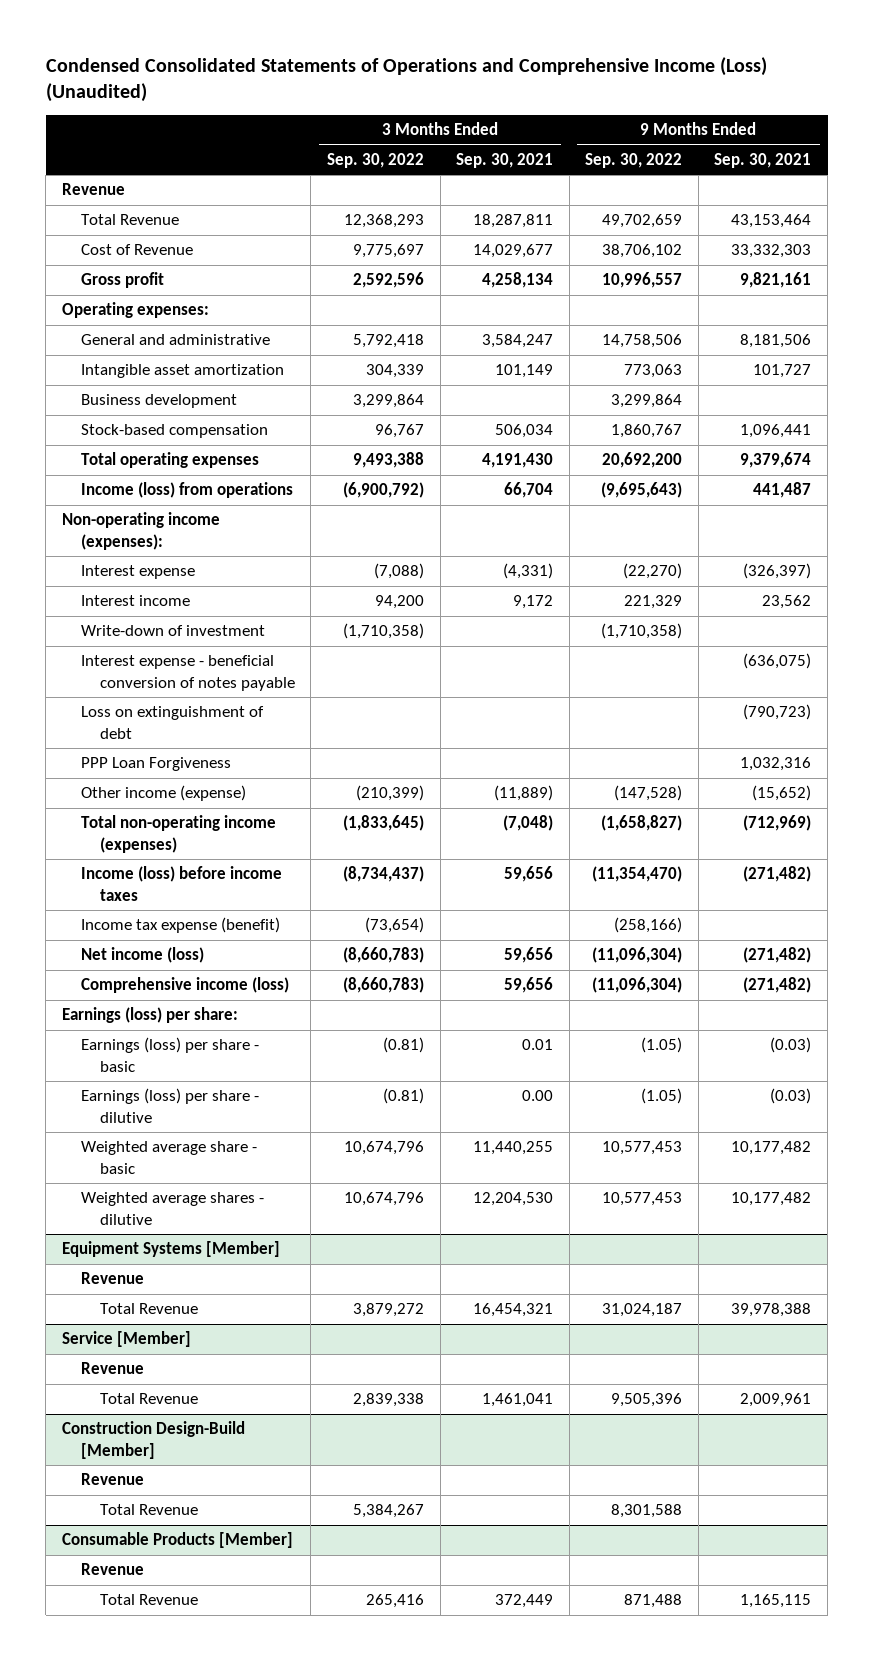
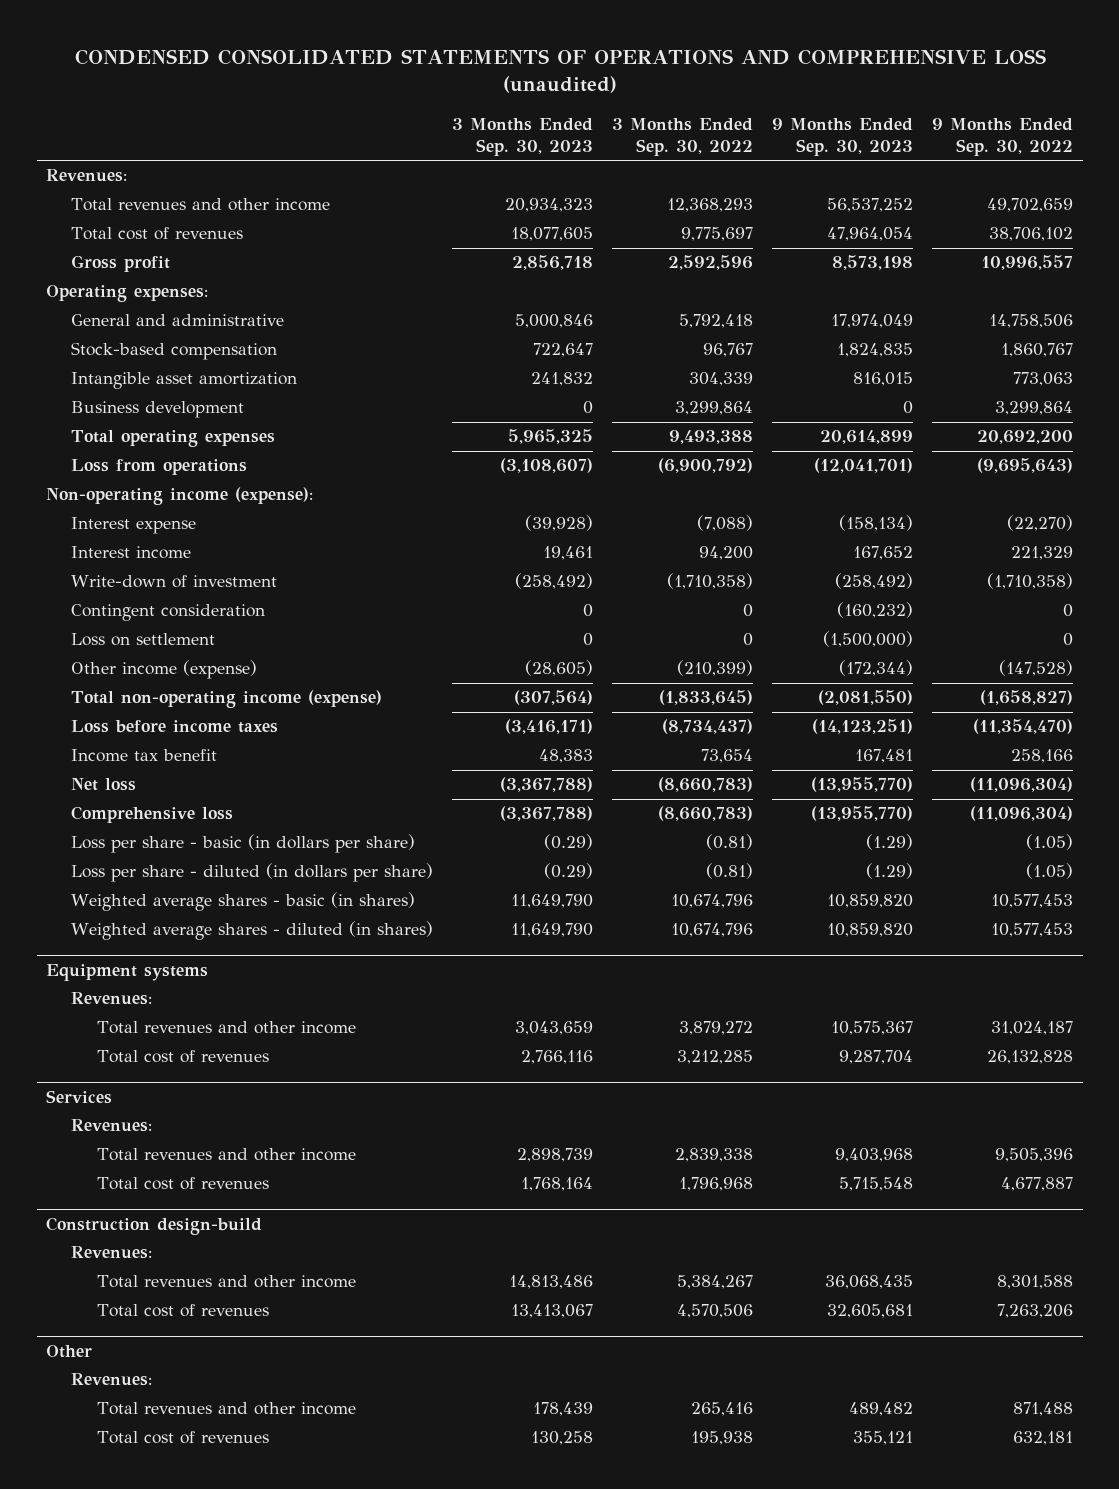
- Condensed Consolidated Statements of Operations and Comprehensive Income (Loss) (Unaudited)
+ CONDENSED CONSOLIDATED STATEMENTS OF OPERATIONS AND COMPREHENSIVE LOSS (unaudited)
- | 3 Months Ended Sep. 30, 2022 | 3 Months Ended Sep. 30, 2021 | 9 Months Ended Sep. 30, 2022 | 9 Months Ended Sep. 30, 2021
+ | 3 Months Ended Sep. 30, 2023 | 3 Months Ended Sep. 30, 2022 | 9 Months Ended Sep. 30, 2023 | 9 Months Ended Sep. 30, 2022
- Revenue
- Total Revenue | 12,368,293 | 18,287,811 | 49,702,659 | 43,153,464
- Cost of Revenue | 9,775,697 | 14,029,677 | 38,706,102 | 33,332,303
+ Revenues:
+ Total revenues and other income | 20,934,323 | 12,368,293 | 56,537,252 | 49,702,659
+ Total cost of revenues | 18,077,605 | 9,775,697 | 47,964,054 | 38,706,102
moved up: Stock-based compensation | 722,647 | 96,767 | 1,824,835 | 1,860,767
- Income (loss) from operations | (6,900,792) | 66,704 | (9,695,643) | 441,487
- Non-operating income (expenses):
+ Loss from operations | (3,108,607) | (6,900,792) | (12,041,701) | (9,695,643)
+ Non-operating income (expense):
- Interest expense - beneficial conversion of notes payable | | | | (636,075)
- Loss on extinguishment of debt | | | | (790,723)
- PPP Loan Forgiveness | | | | 1,032,316
+ Contingent consideration | 0 | 0 | (160,232) | 0
+ Loss on settlement | 0 | 0 | (1,500,000) | 0
- Total non-operating income (expenses) | (1,833,645) | (7,048) | (1,658,827) | (712,969)
- Income (loss) before income taxes | (8,734,437) | 59,656 | (11,354,470) | (271,482)
- Income tax expense (benefit) | (73,654) | | (258,166) |
- Net income (loss) | (8,660,783) | 59,656 | (11,096,304) | (271,482)
- Comprehensive income (loss) | (8,660,783) | 59,656 | (11,096,304) | (271,482)
- Earnings (loss) per share:
- Earnings (loss) per share - basic | (0.81) | 0.01 | (1.05) | (0.03)
- Earnings (loss) per share - dilutive | (0.81) | 0.00 | (1.05) | (0.03)
- Weighted average share - basic | 10,674,796 | 11,440,255 | 10,577,453 | 10,177,482
- Weighted average shares - dilutive | 10,674,796 | 12,204,530 | 10,577,453 | 10,177,482
- Equipment Systems [Member]
- Revenue
- Total Revenue | 3,879,272 | 16,454,321 | 31,024,187 | 39,978,388
- Service [Member]
- Revenue
- Total Revenue | 2,839,338 | 1,461,041 | 9,505,396 | 2,009,961
- Construction Design-Build [Member]
- Revenue
- Total Revenue | 5,384,267 | | 8,301,588 |
- Consumable Products [Member]
- Revenue
- Total Revenue | 265,416 | 372,449 | 871,488 | 1,165,115
+ Total non-operating income (expense) | (307,564) | (1,833,645) | (2,081,550) | (1,658,827)
+ Loss before income taxes | (3,416,171) | (8,734,437) | (14,123,251) | (11,354,470)
+ Income tax benefit | 48,383 | 73,654 | 167,481 | 258,166
+ Net loss | (3,367,788) | (8,660,783) | (13,955,770) | (11,096,304)
+ Comprehensive loss | (3,367,788) | (8,660,783) | (13,955,770) | (11,096,304)
+ Loss per share - basic (in dollars per share) | (0.29) | (0.81) | (1.29) | (1.05)
+ Loss per share - diluted (in dollars per share) | (0.29) | (0.81) | (1.29) | (1.05)
+ Weighted average shares - basic (in shares) | 11,649,790 | 10,674,796 | 10,859,820 | 10,577,453
+ Weighted average shares - diluted (in shares) | 11,649,790 | 10,674,796 | 10,859,820 | 10,577,453
+ Equipment systems
+ Revenues:
+ Total revenues and other income | 3,043,659 | 3,879,272 | 10,575,367 | 31,024,187
+ Total cost of revenues | 2,766,116 | 3,212,285 | 9,287,704 | 26,132,828
+ Services
+ Revenues:
+ Total revenues and other income | 2,898,739 | 2,839,338 | 9,403,968 | 9,505,396
+ Total cost of revenues | 1,768,164 | 1,796,968 | 5,715,548 | 4,677,887
+ Construction design-build
+ Revenues:
+ Total revenues and other income | 14,813,486 | 5,384,267 | 36,068,435 | 8,301,588
+ Total cost of revenues | 13,413,067 | 4,570,506 | 32,605,681 | 7,263,206
+ Other
+ Revenues:
+ Total revenues and other income | 178,439 | 265,416 | 489,482 | 871,488
+ Total cost of revenues | 130,258 | 195,938 | 355,121 | 632,181

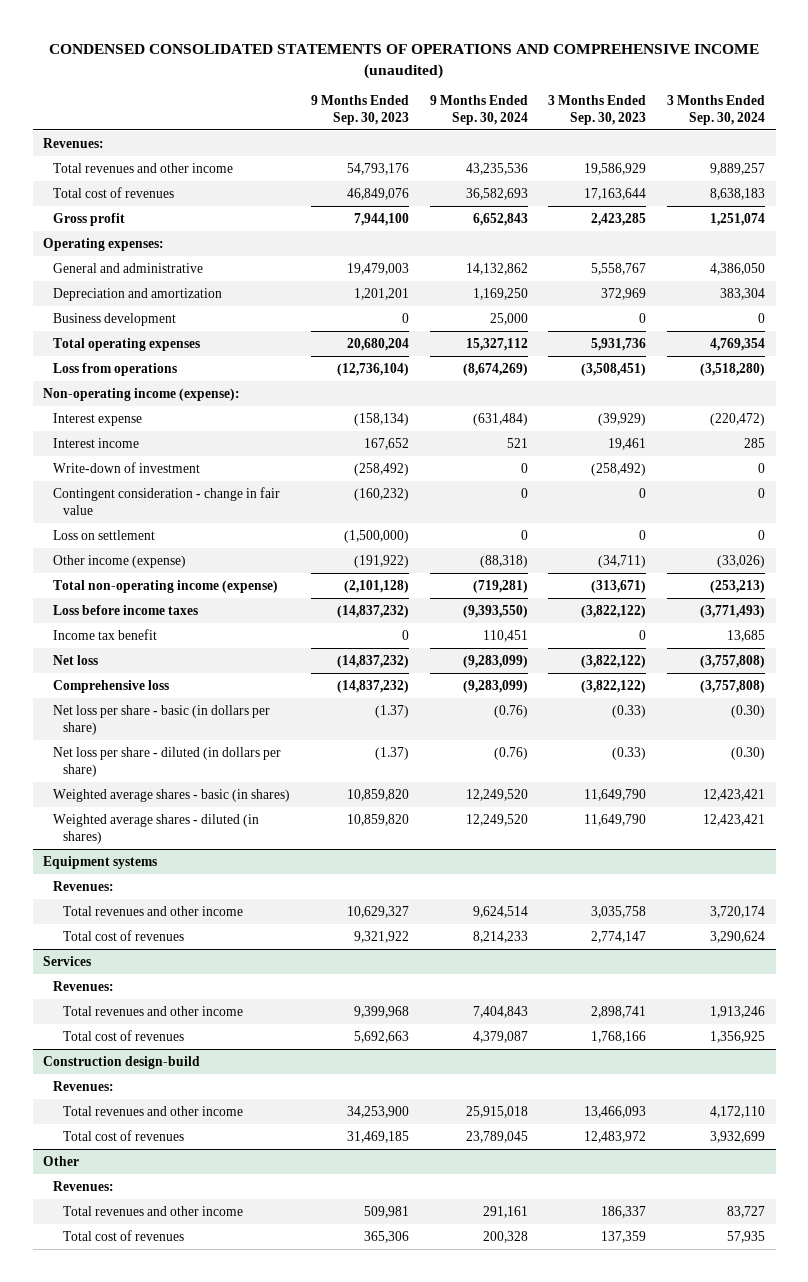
- CONDENSED CONSOLIDATED STATEMENTS OF OPERATIONS AND COMPREHENSIVE LOSS (unaudited)
+ CONDENSED CONSOLIDATED STATEMENTS OF OPERATIONS AND COMPREHENSIVE INCOME (unaudited)
- | 3 Months Ended Sep. 30, 2023 | 3 Months Ended Sep. 30, 2022 | 9 Months Ended Sep. 30, 2023 | 9 Months Ended Sep. 30, 2022
+ | 9 Months Ended Sep. 30, 2023 | 9 Months Ended Sep. 30, 2024 | 3 Months Ended Sep. 30, 2023 | 3 Months Ended Sep. 30, 2024
- Total revenues and other income | 20,934,323 | 12,368,293 | 56,537,252 | 49,702,659
- Total cost of revenues | 18,077,605 | 9,775,697 | 47,964,054 | 38,706,102
- Gross profit | 2,856,718 | 2,592,596 | 8,573,198 | 10,996,557
+ Total revenues and other income | 54,793,176 | 43,235,536 | 19,586,929 | 9,889,257
+ Total cost of revenues | 46,849,076 | 36,582,693 | 17,163,644 | 8,638,183
+ Gross profit | 7,944,100 | 6,652,843 | 2,423,285 | 1,251,074
- General and administrative | 5,000,846 | 5,792,418 | 17,974,049 | 14,758,506
- Stock-based compensation | 722,647 | 96,767 | 1,824,835 | 1,860,767
- Intangible asset amortization | 241,832 | 304,339 | 816,015 | 773,063
+ General and administrative | 19,479,003 | 14,132,862 | 5,558,767 | 4,386,050
+ Depreciation and amortization | 1,201,201 | 1,169,250 | 372,969 | 383,304
- Total operating expenses | 5,965,325 | 9,493,388 | 20,614,899 | 20,692,200
- Loss from operations | (3,108,607) | (6,900,792) | (12,041,701) | (9,695,643)
+ Total operating expenses | 20,680,204 | 15,327,112 | 5,931,736 | 4,769,354
+ Loss from operations | (12,736,104) | (8,674,269) | (3,508,451) | (3,518,280)
- Interest expense | (39,928) | (7,088) | (158,134) | (22,270)
+ Interest expense | (158,134) | (631,484) | (39,929) | (220,472)
- Contingent consideration | 0 | 0 | (160,232) | 0
+ Contingent consideration - change in fair value | (160,232) | 0 | 0 | 0
- Other income (expense) | (28,605) | (210,399) | (172,344) | (147,528)
- Total non-operating income (expense) | (307,564) | (1,833,645) | (2,081,550) | (1,658,827)
- Loss before income taxes | (3,416,171) | (8,734,437) | (14,123,251) | (11,354,470)
- Income tax benefit | 48,383 | 73,654 | 167,481 | 258,166
- Net loss | (3,367,788) | (8,660,783) | (13,955,770) | (11,096,304)
- Comprehensive loss | (3,367,788) | (8,660,783) | (13,955,770) | (11,096,304)
- Loss per share - basic (in dollars per share) | (0.29) | (0.81) | (1.29) | (1.05)
- Loss per share - diluted (in dollars per share) | (0.29) | (0.81) | (1.29) | (1.05)
+ Other income (expense) | (191,922) | (88,318) | (34,711) | (33,026)
+ Total non-operating income (expense) | (2,101,128) | (719,281) | (313,671) | (253,213)
+ Loss before income taxes | (14,837,232) | (9,393,550) | (3,822,122) | (3,771,493)
+ Income tax benefit | 0 | 110,451 | 0 | 13,685
+ Net loss | (14,837,232) | (9,283,099) | (3,822,122) | (3,757,808)
+ Comprehensive loss | (14,837,232) | (9,283,099) | (3,822,122) | (3,757,808)
+ Net loss per share - basic (in dollars per share) | (1.37) | (0.76) | (0.33) | (0.30)
+ Net loss per share - diluted (in dollars per share) | (1.37) | (0.76) | (0.33) | (0.30)
@ Equipment systems
- Total revenues and other income | 3,043,659 | 3,879,272 | 10,575,367 | 31,024,187
- Total cost of revenues | 2,766,116 | 3,212,285 | 9,287,704 | 26,132,828
+ Total revenues and other income | 10,629,327 | 9,624,514 | 3,035,758 | 3,720,174
+ Total cost of revenues | 9,321,922 | 8,214,233 | 2,774,147 | 3,290,624
@ Services
- Total revenues and other income | 2,898,739 | 2,839,338 | 9,403,968 | 9,505,396
- Total cost of revenues | 1,768,164 | 1,796,968 | 5,715,548 | 4,677,887
+ Total revenues and other income | 9,399,968 | 7,404,843 | 2,898,741 | 1,913,246
+ Total cost of revenues | 5,692,663 | 4,379,087 | 1,768,166 | 1,356,925
@ Construction design-build
- Total revenues and other income | 14,813,486 | 5,384,267 | 36,068,435 | 8,301,588
- Total cost of revenues | 13,413,067 | 4,570,506 | 32,605,681 | 7,263,206
+ Total revenues and other income | 34,253,900 | 25,915,018 | 13,466,093 | 4,172,110
+ Total cost of revenues | 31,469,185 | 23,789,045 | 12,483,972 | 3,932,699
@ Other
- Total revenues and other income | 178,439 | 265,416 | 489,482 | 871,488
- Total cost of revenues | 130,258 | 195,938 | 355,121 | 632,181
+ Total revenues and other income | 509,981 | 291,161 | 186,337 | 83,727
+ Total cost of revenues | 365,306 | 200,328 | 137,359 | 57,935

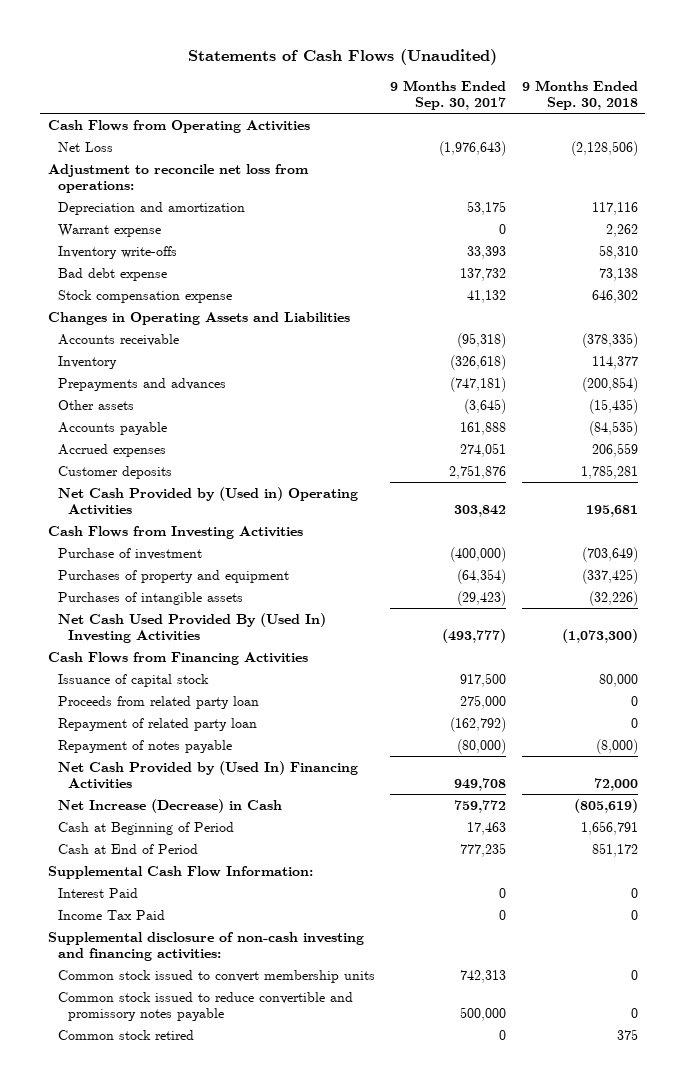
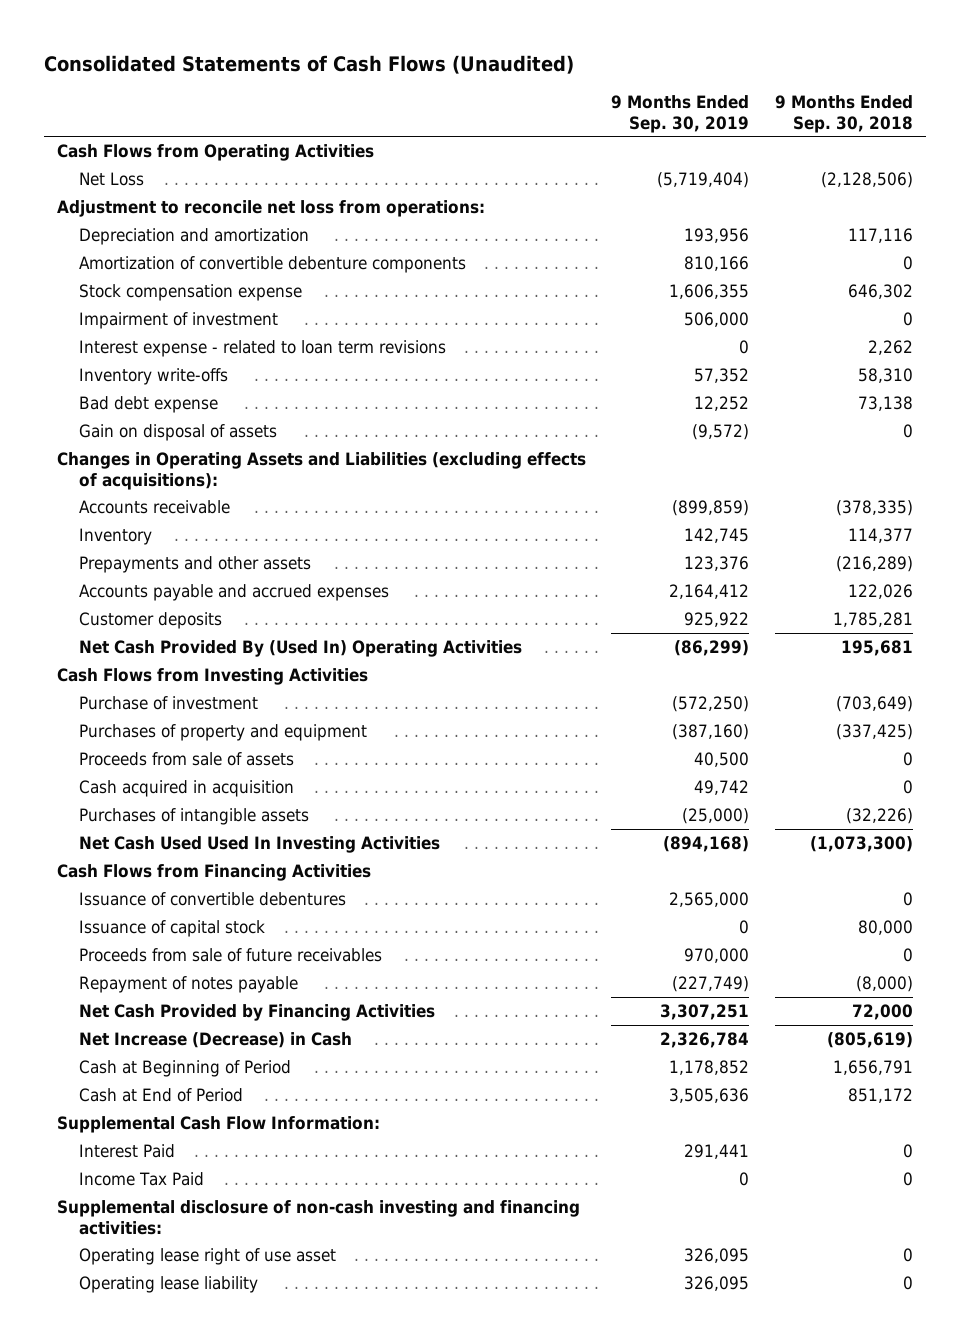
- Statements of Cash Flows (Unaudited)
+ Consolidated Statements of Cash Flows (Unaudited)
- | 9 Months Ended Sep. 30, 2017 | 9 Months Ended Sep. 30, 2018
+ | 9 Months Ended Sep. 30, 2019 | 9 Months Ended Sep. 30, 2018
- Warrant expense | 0 | 2,262
+ Amortization of convertible debenture components | 810,166 | 0
moved up: Stock compensation expense | 1,606,355 | 646,302
+ Impairment of investment | 506,000 | 0
+ Interest expense - related to loan term revisions | 0 | 2,262
- Changes in Operating Assets and Liabilities
+ Gain on disposal of assets | (9,572) | 0
+ Changes in Operating Assets and Liabilities (excluding effects of acquisitions):
- Prepayments and advances | (747,181) | (200,854)
- Other assets | (3,645) | (15,435)
- Accounts payable | 161,888 | (84,535)
- Accrued expenses | 274,051 | 206,559
+ Prepayments and other assets | 123,376 | (216,289)
+ Accounts payable and accrued expenses | 2,164,412 | 122,026
- Net Cash Provided by (Used in) Operating Activities | 303,842 | 195,681
+ Net Cash Provided By (Used In) Operating Activities | (86,299) | 195,681
+ Proceeds from sale of assets | 40,500 | 0
+ Cash acquired in acquisition | 49,742 | 0
- Net Cash Used Provided By (Used In) Investing Activities | (493,777) | (1,073,300)
+ Net Cash Used Used In Investing Activities | (894,168) | (1,073,300)
+ Issuance of convertible debentures | 2,565,000 | 0
- Proceeds from related party loan | 275,000 | 0
- Repayment of related party loan | (162,792) | 0
+ Proceeds from sale of future receivables | 970,000 | 0
- Net Cash Provided by (Used In) Financing Activities | 949,708 | 72,000
+ Net Cash Provided by Financing Activities | 3,307,251 | 72,000
- Common stock issued to convert membership units | 742,313 | 0
- Common stock issued to reduce convertible and promissory notes payable | 500,000 | 0
- Common stock retired | 0 | 375
+ Operating lease right of use asset | 326,095 | 0
+ Operating lease liability | 326,095 | 0

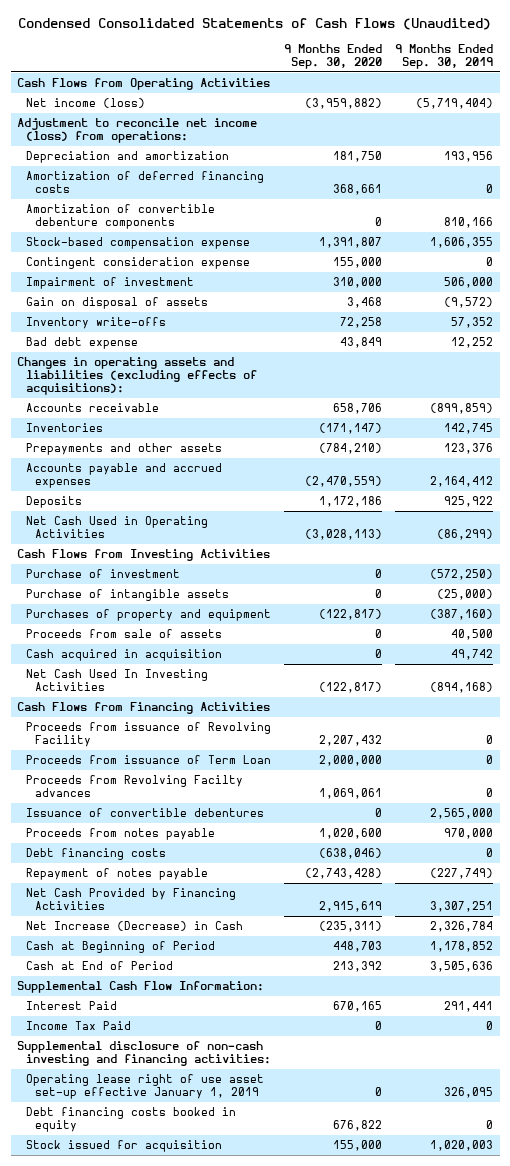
- Consolidated Statements of Cash Flows (Unaudited)
+ Condensed Consolidated Statements of Cash Flows (Unaudited)
- | 9 Months Ended Sep. 30, 2019 | 9 Months Ended Sep. 30, 2018
+ | 9 Months Ended Sep. 30, 2020 | 9 Months Ended Sep. 30, 2019
- Net Loss | (5,719,404) | (2,128,506)
- Adjustment to reconcile net loss from operations:
+ Net income (loss) | (3,959,882) | (5,719,404)
+ Adjustment to reconcile net income (loss) from operations:
+ Amortization of deferred financing costs | 368,661 | 0
- Stock compensation expense | 1,606,355 | 646,302
+ Stock-based compensation expense | 1,391,807 | 1,606,355
+ Contingent consideration expense | 155,000 | 0
- Interest expense - related to loan term revisions | 0 | 2,262
moved up: Gain on disposal of assets | 3,468 | (9,572)
- Changes in Operating Assets and Liabilities (excluding effects of acquisitions):
+ Changes in operating assets and liabilities (excluding effects of acquisitions):
- Inventory | 142,745 | 114,377
+ Inventories | (171,147) | 142,745
- Customer deposits | 925,922 | 1,785,281
- Net Cash Provided By (Used In) Operating Activities | (86,299) | 195,681
+ Deposits | 1,172,186 | 925,922
+ Net Cash Used in Operating Activities | (3,028,113) | (86,299)
+ Purchase of intangible assets | 0 | (25,000)
- Purchases of intangible assets | (25,000) | (32,226)
- Net Cash Used Used In Investing Activities | (894,168) | (1,073,300)
+ Net Cash Used In Investing Activities | (122,817) | (894,168)
+ Proceeds from issuance of Revolving Facility | 2,207,432 | 0
+ Proceeds from issuance of Term Loan | 2,000,000 | 0
+ Proceeds from Revolving Facilty advances | 1,069,061 | 0
- Issuance of capital stock | 0 | 80,000
- Proceeds from sale of future receivables | 970,000 | 0
+ Proceeds from notes payable | 1,020,600 | 970,000
+ Debt financing costs | (638,046) | 0
- Operating lease right of use asset | 326,095 | 0
- Operating lease liability | 326,095 | 0
+ Operating lease right of use asset set-up effective January 1, 2019 | 0 | 326,095
+ Debt financing costs booked in equity | 676,822 | 0
+ Stock issued for acquisition | 155,000 | 1,020,003

